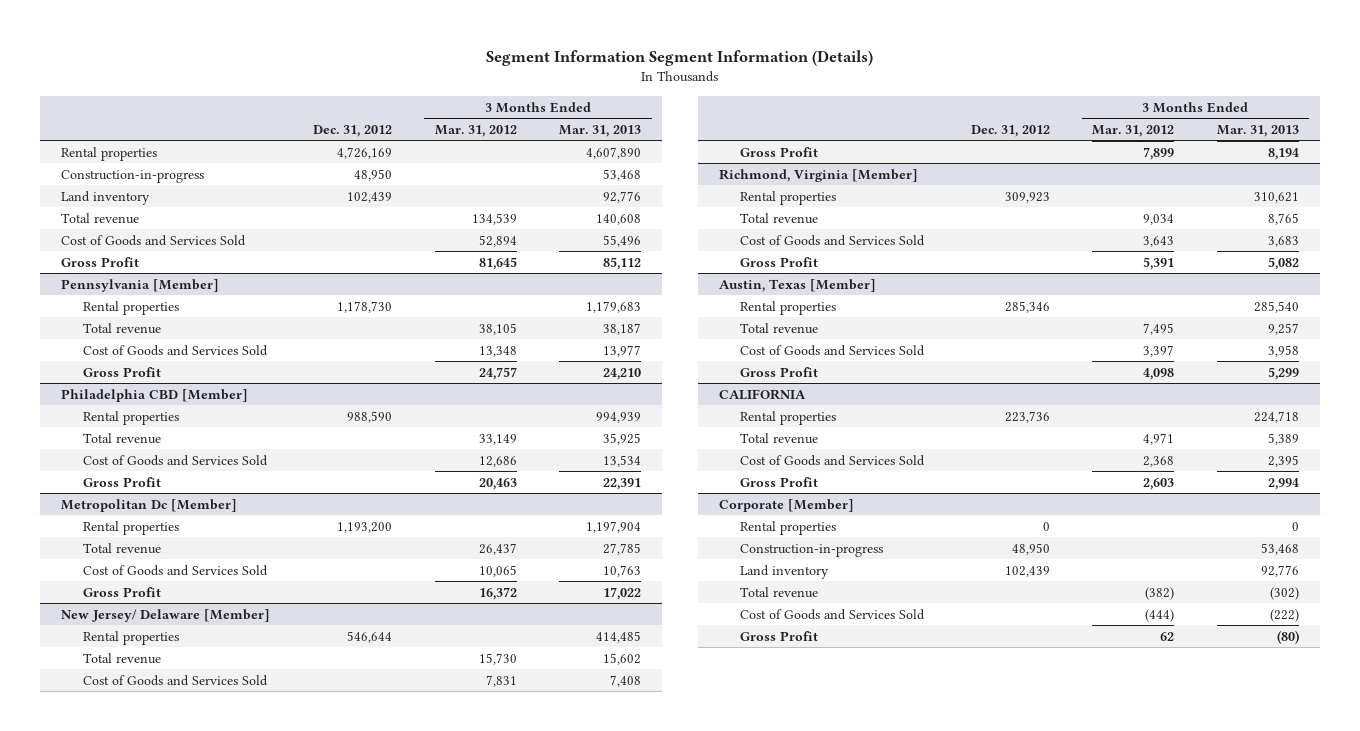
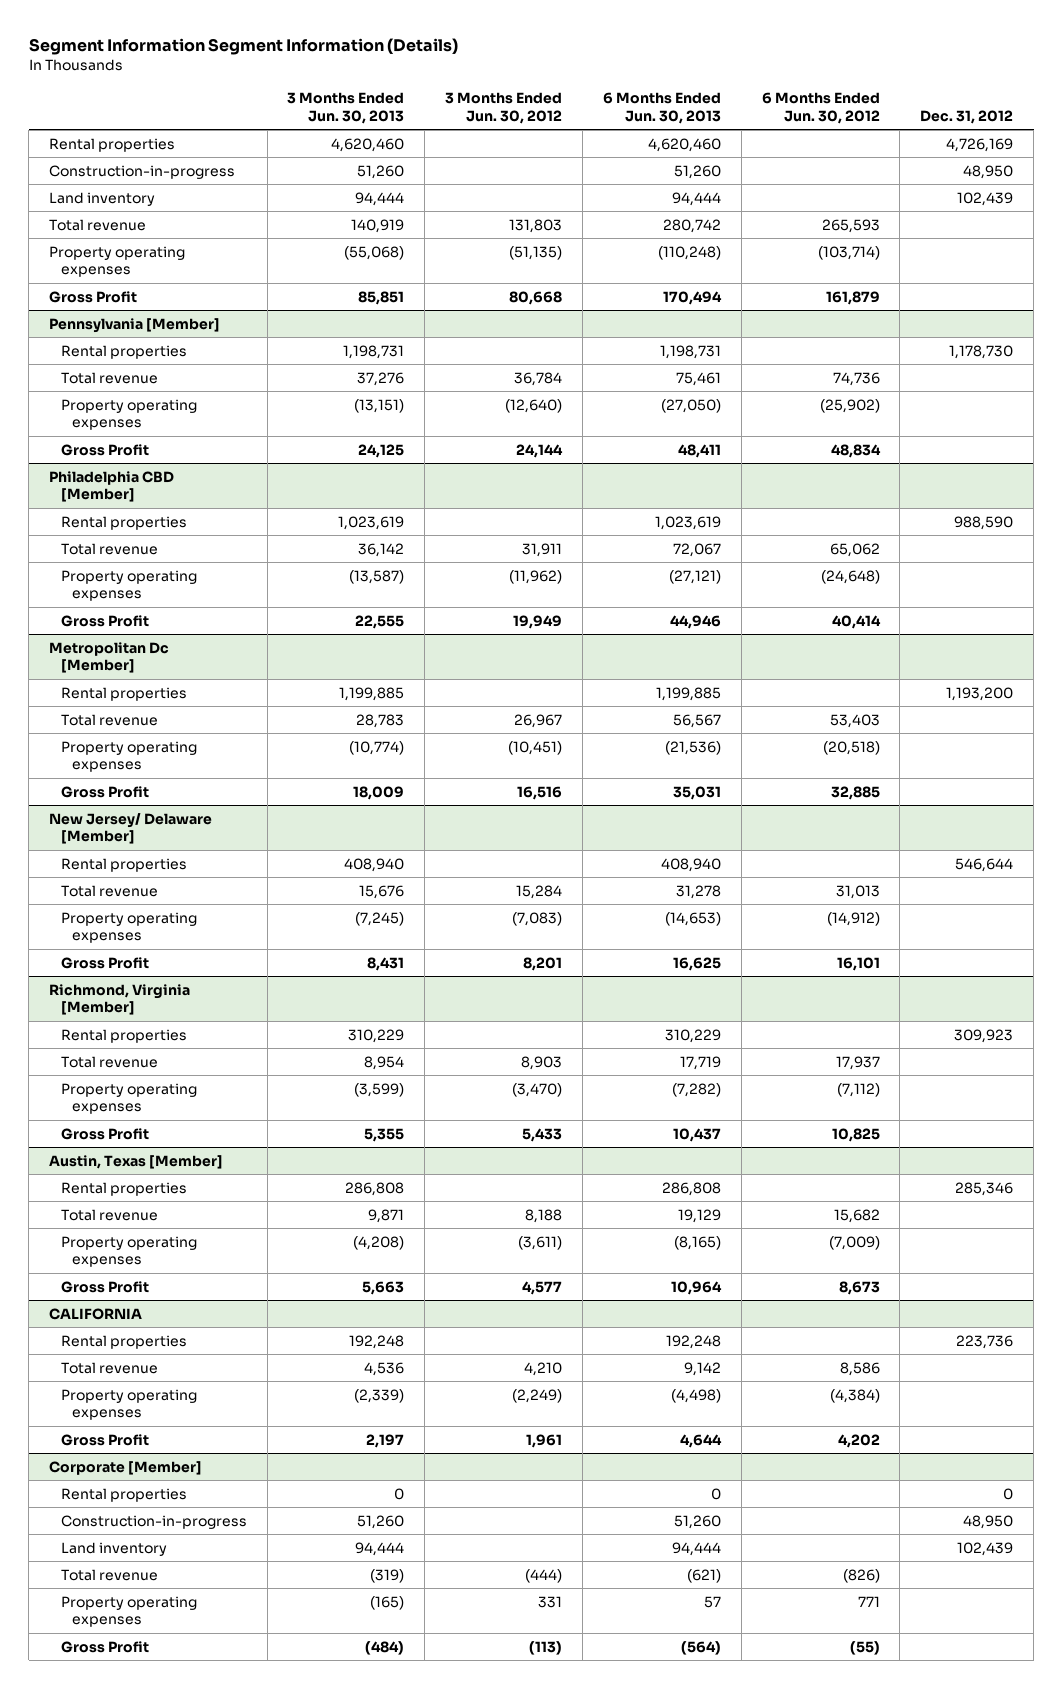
- | Dec. 31, 2012 | 3 Months Ended Mar. 31, 2012 | 3 Months Ended Mar. 31, 2013
+ | 3 Months Ended Jun. 30, 2013 | 3 Months Ended Jun. 30, 2012 | 6 Months Ended Jun. 30, 2013 | 6 Months Ended Jun. 30, 2012 | Dec. 31, 2012
- Cost of Goods and Services Sold | | 52,894 | 55,496
+ Property operating expenses | (55,068) | (51,135) | (110,248) | (103,714) |
@ Pennsylvania [Member]
- Cost of Goods and Services Sold | | 13,348 | 13,977
+ Property operating expenses | (13,151) | (12,640) | (27,050) | (25,902) |
@ Philadelphia CBD [Member]
- Cost of Goods and Services Sold | | 12,686 | 13,534
+ Property operating expenses | (13,587) | (11,962) | (27,121) | (24,648) |
@ Metropolitan Dc [Member]
- Cost of Goods and Services Sold | | 10,065 | 10,763
+ Property operating expenses | (10,774) | (10,451) | (21,536) | (20,518) |
@ New Jersey/ Delaware [Member]
- Cost of Goods and Services Sold | | 7,831 | 7,408
+ Property operating expenses | (7,245) | (7,083) | (14,653) | (14,912) |
@ Richmond, Virginia [Member]
- Cost of Goods and Services Sold | | 3,643 | 3,683
+ Property operating expenses | (3,599) | (3,470) | (7,282) | (7,112) |
@ Austin, Texas [Member]
- Cost of Goods and Services Sold | | 3,397 | 3,958
+ Property operating expenses | (4,208) | (3,611) | (8,165) | (7,009) |
@ CALIFORNIA
- Cost of Goods and Services Sold | | 2,368 | 2,395
+ Property operating expenses | (2,339) | (2,249) | (4,498) | (4,384) |
@ Corporate [Member]
- Cost of Goods and Services Sold | | (444) | (222)
+ Property operating expenses | (165) | 331 | 57 | 771 |

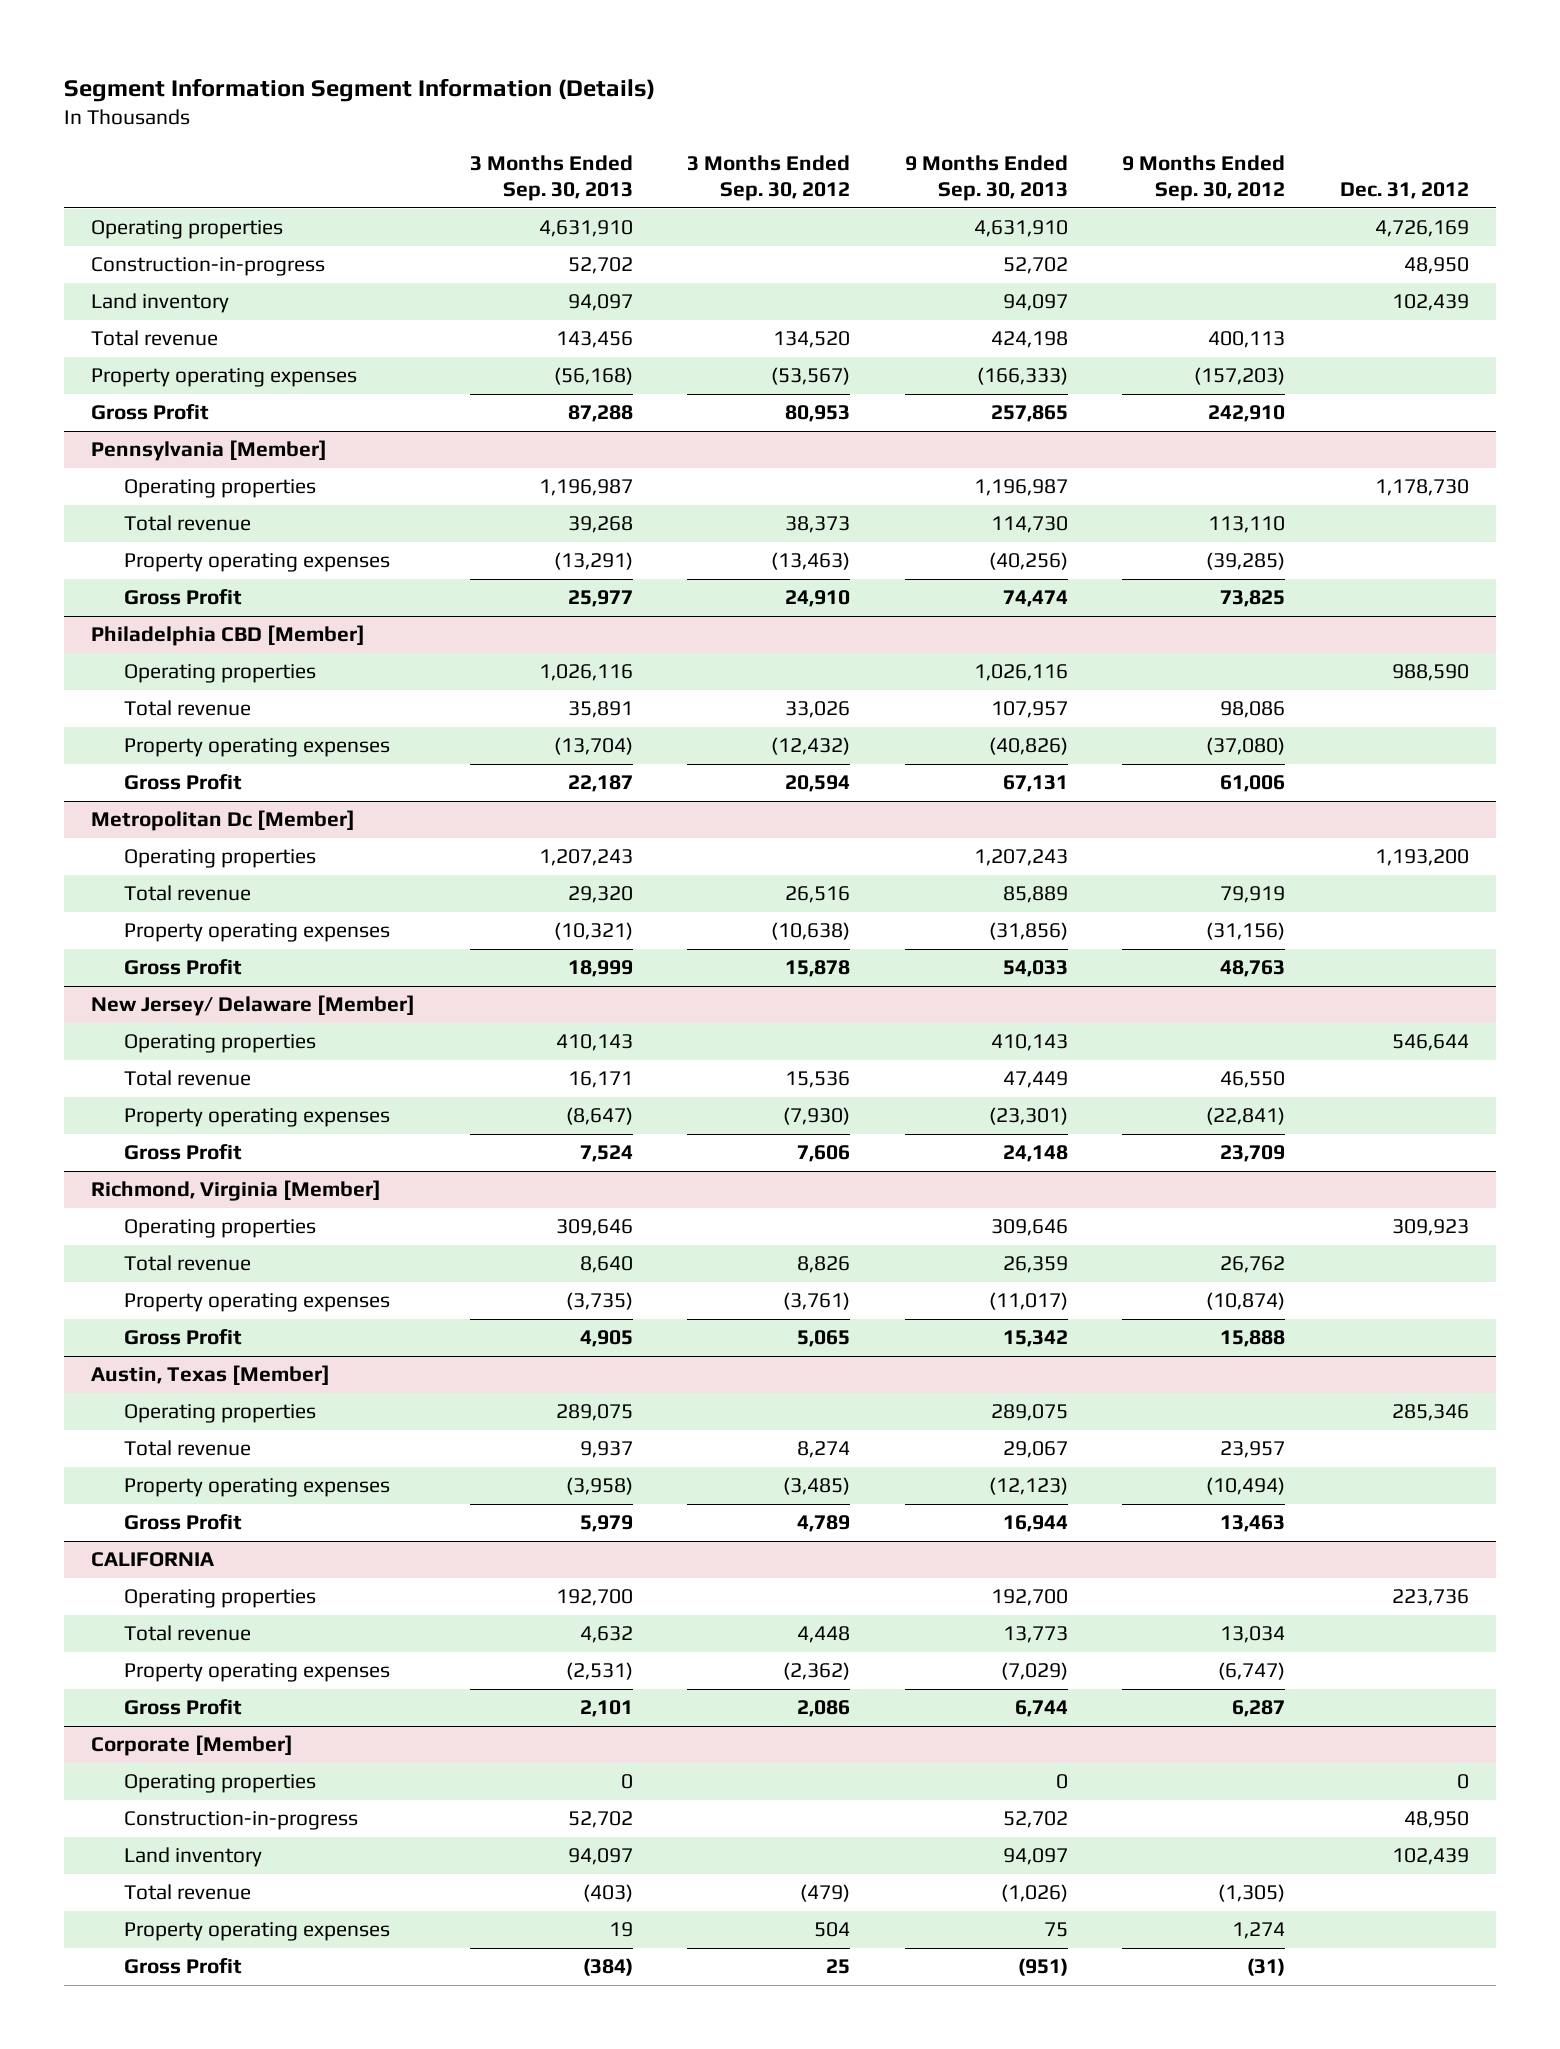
- | 3 Months Ended Jun. 30, 2013 | 3 Months Ended Jun. 30, 2012 | 6 Months Ended Jun. 30, 2013 | 6 Months Ended Jun. 30, 2012 | Dec. 31, 2012
+ | 3 Months Ended Sep. 30, 2013 | 3 Months Ended Sep. 30, 2012 | 9 Months Ended Sep. 30, 2013 | 9 Months Ended Sep. 30, 2012 | Dec. 31, 2012
- Rental properties | 4,620,460 | | 4,620,460 | | 4,726,169
+ Operating properties | 4,631,910 | | 4,631,910 | | 4,726,169
@ Pennsylvania [Member]
- Rental properties | 1,198,731 | | 1,198,731 | | 1,178,730
+ Operating properties | 1,196,987 | | 1,196,987 | | 1,178,730
@ Philadelphia CBD [Member]
- Rental properties | 1,023,619 | | 1,023,619 | | 988,590
+ Operating properties | 1,026,116 | | 1,026,116 | | 988,590
@ Metropolitan Dc [Member]
- Rental properties | 1,199,885 | | 1,199,885 | | 1,193,200
+ Operating properties | 1,207,243 | | 1,207,243 | | 1,193,200
@ New Jersey/ Delaware [Member]
- Rental properties | 408,940 | | 408,940 | | 546,644
+ Operating properties | 410,143 | | 410,143 | | 546,644
@ Richmond, Virginia [Member]
- Rental properties | 310,229 | | 310,229 | | 309,923
+ Operating properties | 309,646 | | 309,646 | | 309,923
@ Austin, Texas [Member]
- Rental properties | 286,808 | | 286,808 | | 285,346
+ Operating properties | 289,075 | | 289,075 | | 285,346
@ CALIFORNIA
- Rental properties | 192,248 | | 192,248 | | 223,736
+ Operating properties | 192,700 | | 192,700 | | 223,736
@ Corporate [Member]
- Rental properties | 0 | | 0 | | 0
+ Operating properties | 0 | | 0 | | 0

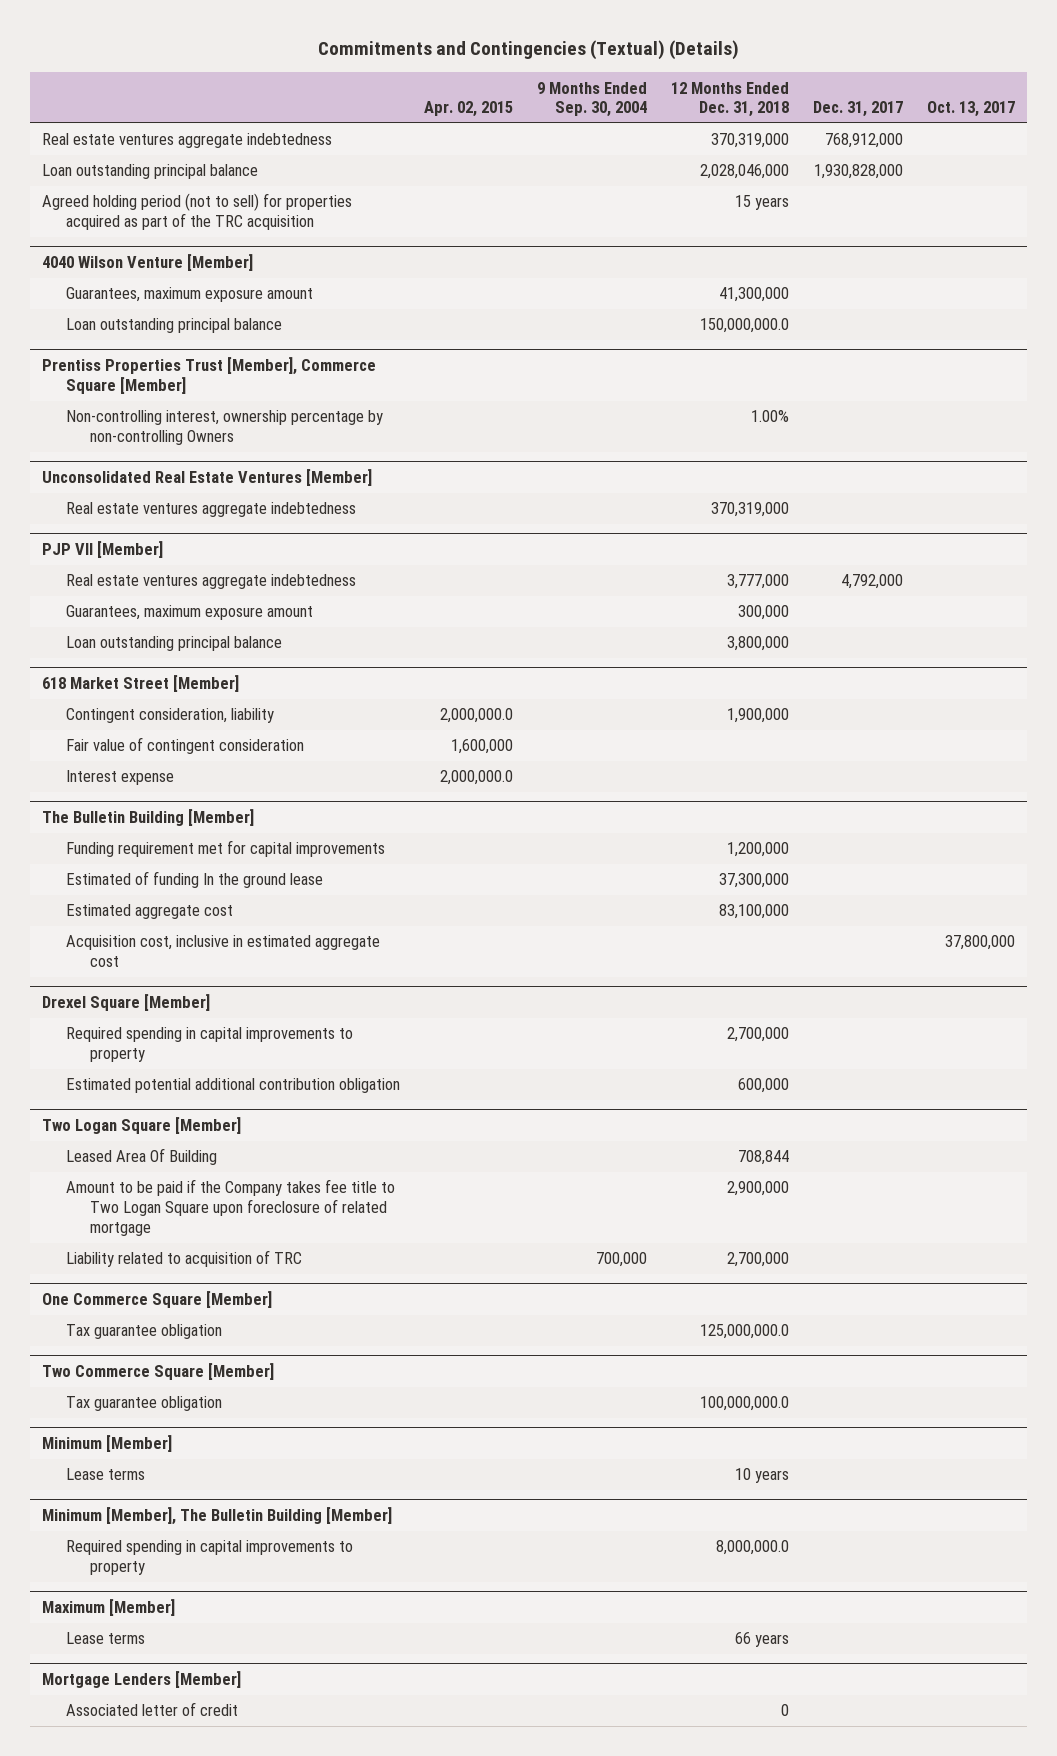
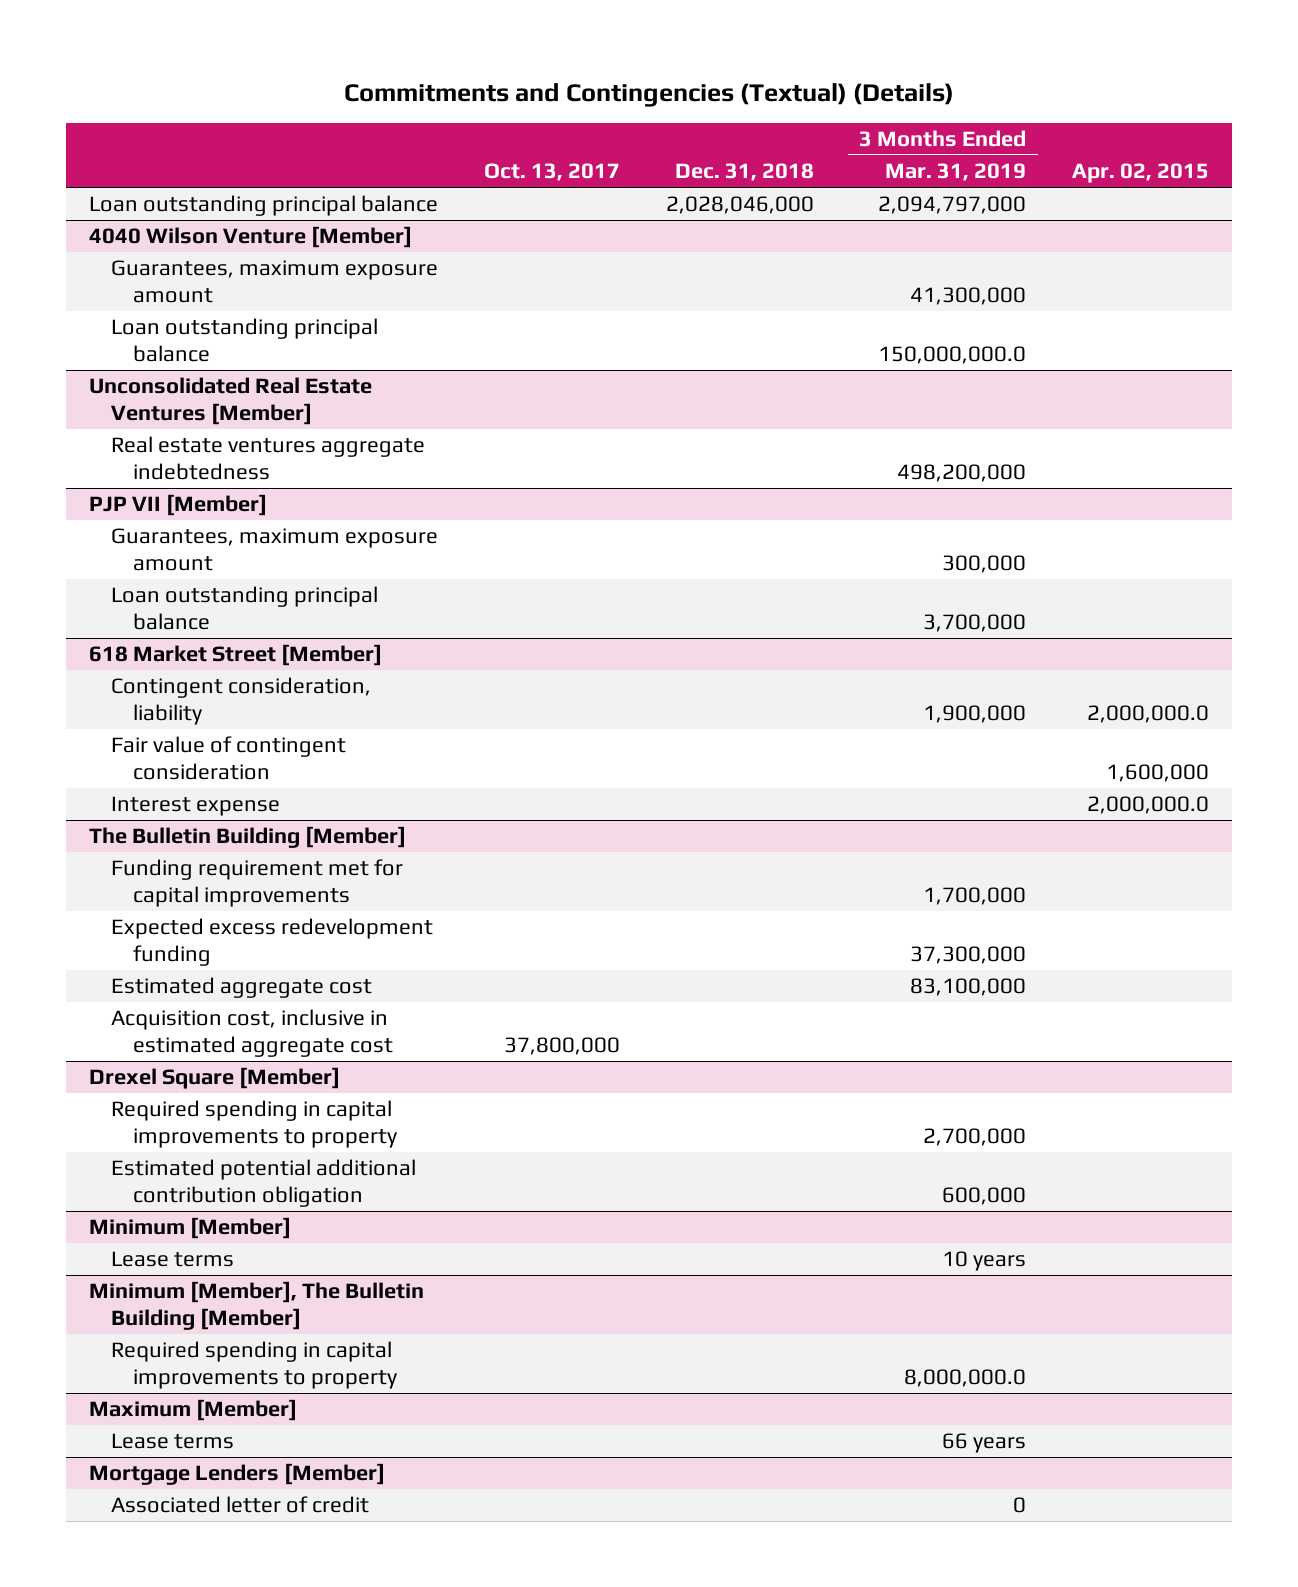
- | Apr. 02, 2015 | 9 Months Ended Sep. 30, 2004 | 12 Months Ended Dec. 31, 2018 | Dec. 31, 2017 | Oct. 13, 2017
+ | Oct. 13, 2017 | Dec. 31, 2018 | 3 Months Ended Mar. 31, 2019 | Apr. 02, 2015
- Real estate ventures aggregate indebtedness | | | 370,319,000 | 768,912,000 |
- Agreed holding period (not to sell) for properties acquired as part of the TRC acquisition | | | 15 years | |
- Prentiss Properties Trust [Member], Commerce Square [Member]
- Non-controlling interest, ownership percentage by non-controlling Owners | | | 1.00% | |
@ PJP VII [Member]
- Real estate ventures aggregate indebtedness | | | 3,777,000 | 4,792,000 |
@ The Bulletin Building [Member]
- Estimated of funding In the ground lease | | | 37,300,000 | |
+ Expected excess redevelopment funding | | | 37,300,000 |
- Two Logan Square [Member]
- Leased Area Of Building | | | 708,844 | |
- Amount to be paid if the Company takes fee title to Two Logan Square upon foreclosure of related mortgage | | | 2,900,000 | |
- Liability related to acquisition of TRC | | 700,000 | 2,700,000 | |
- One Commerce Square [Member]
- Tax guarantee obligation | | | 125,000,000.0 | |
- Two Commerce Square [Member]
- Tax guarantee obligation | | | 100,000,000.0 | |

